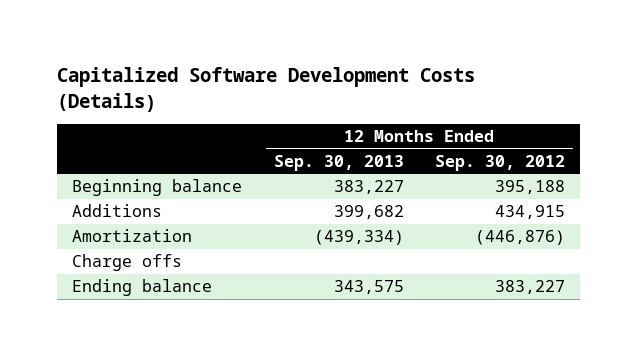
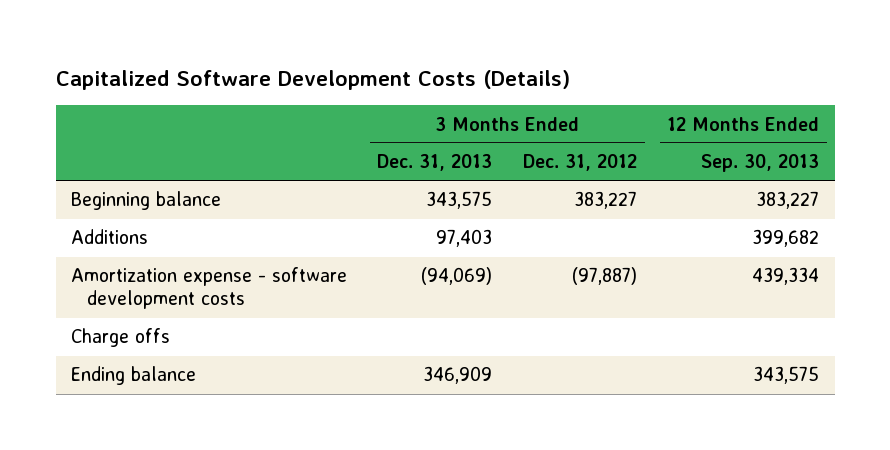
- | 12 Months Ended Sep. 30, 2013 | 12 Months Ended Sep. 30, 2012
+ | 3 Months Ended Dec. 31, 2013 | 3 Months Ended Dec. 31, 2012 | 12 Months Ended Sep. 30, 2013
- Amortization | (439,334) | (446,876)
+ Amortization expense - software development costs | (94,069) | (97,887) | 439,334

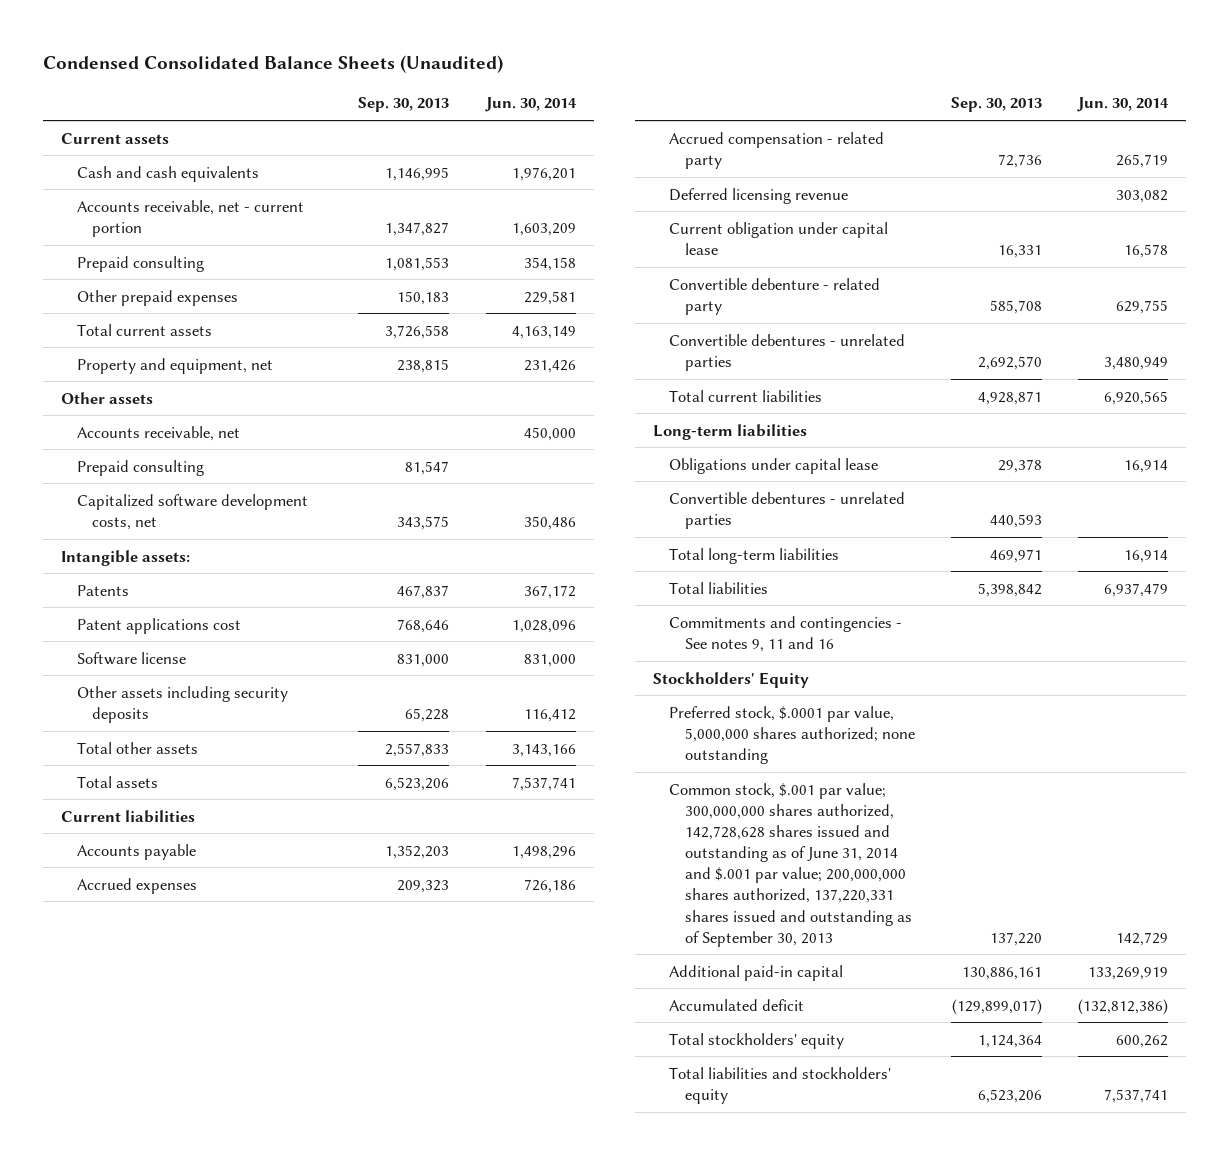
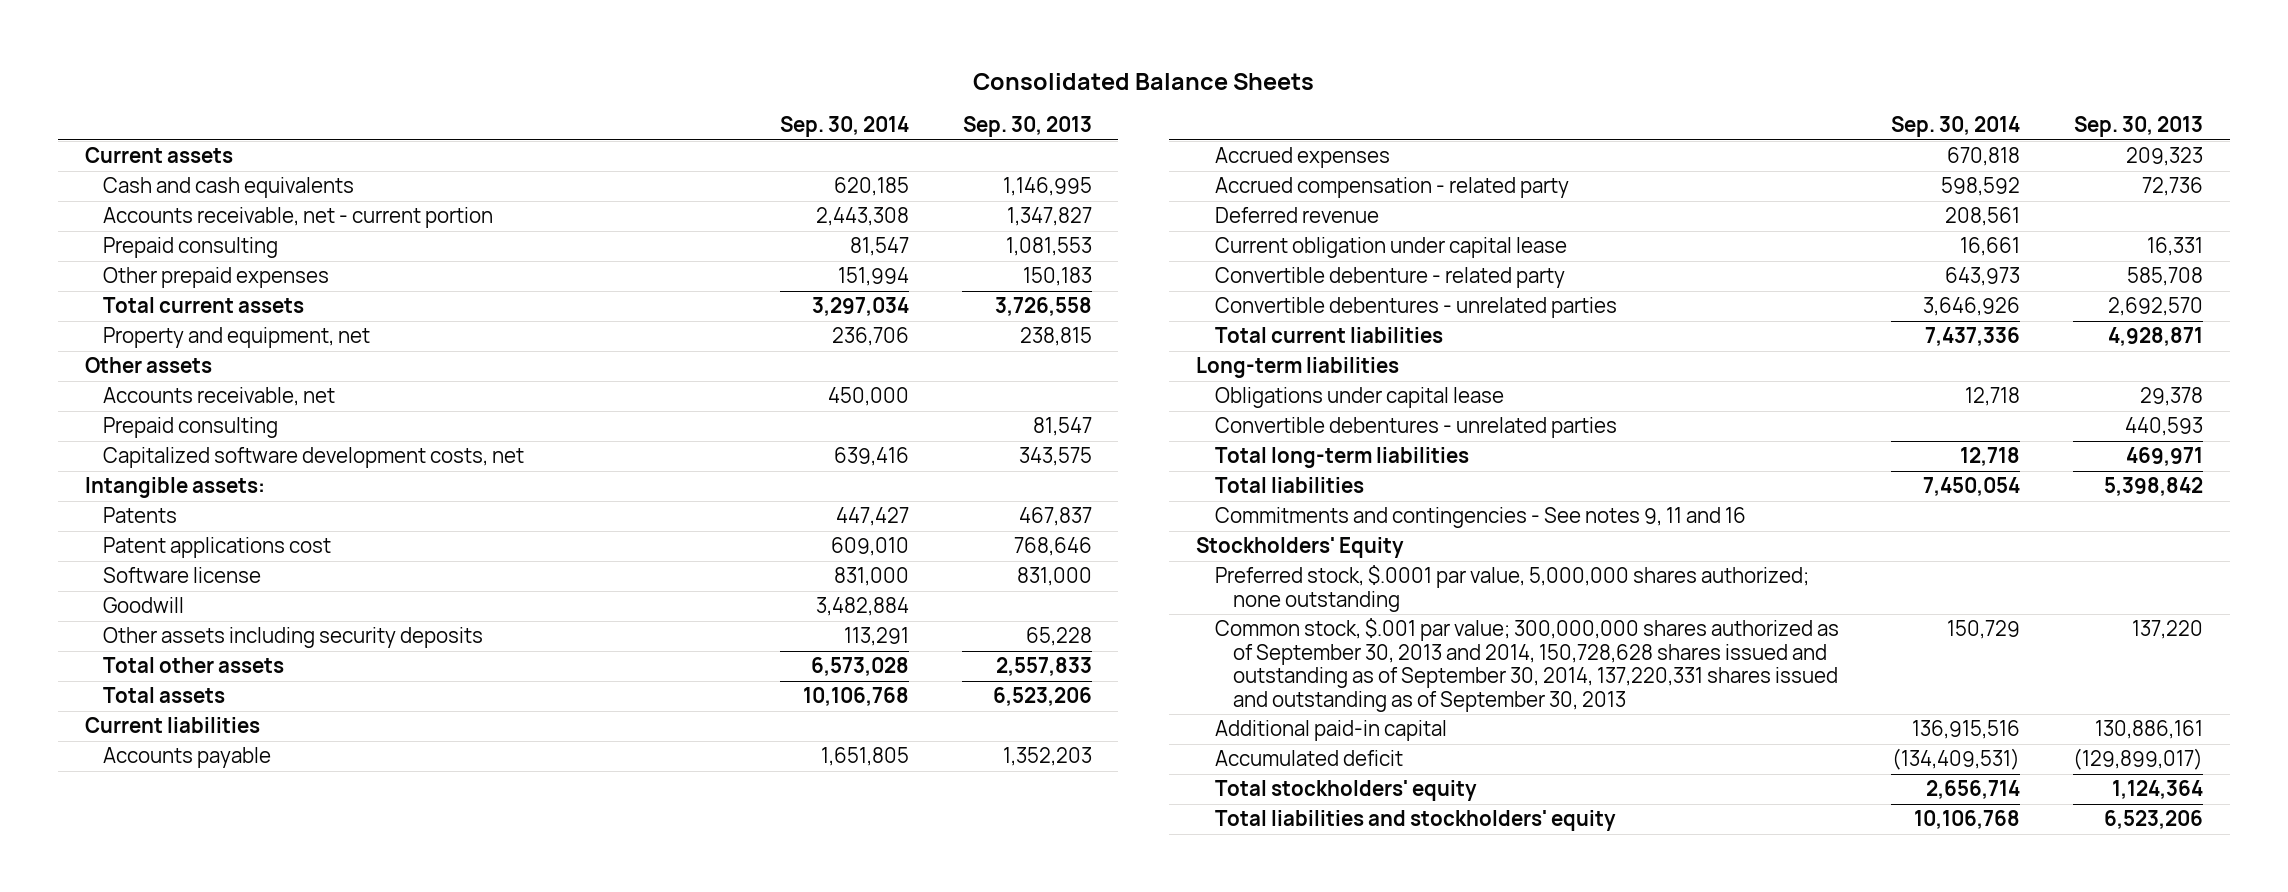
- Condensed Consolidated Balance Sheets (Unaudited)
+ Consolidated Balance Sheets
- | Sep. 30, 2013 | Jun. 30, 2014
+ | Sep. 30, 2014 | Sep. 30, 2013
+ Goodwill | 3,482,884 |
- Deferred licensing revenue | | 303,082
+ Deferred revenue | 208,561 |
- Common stock, $.001 par value; 300,000,000 shares authorized, 142,728,628 shares issued and outstanding as of June 31, 2014 and $.001 par value; 200,000,000 shares authorized, 137,220,331 shares issued and outstanding as of September 30, 2013 | 137,220 | 142,729
+ Common stock, $.001 par value; 300,000,000 shares authorized as of September 30, 2013 and 2014, 150,728,628 shares issued and outstanding as of September 30, 2014, 137,220,331 shares issued and outstanding as of September 30, 2013 | 150,729 | 137,220

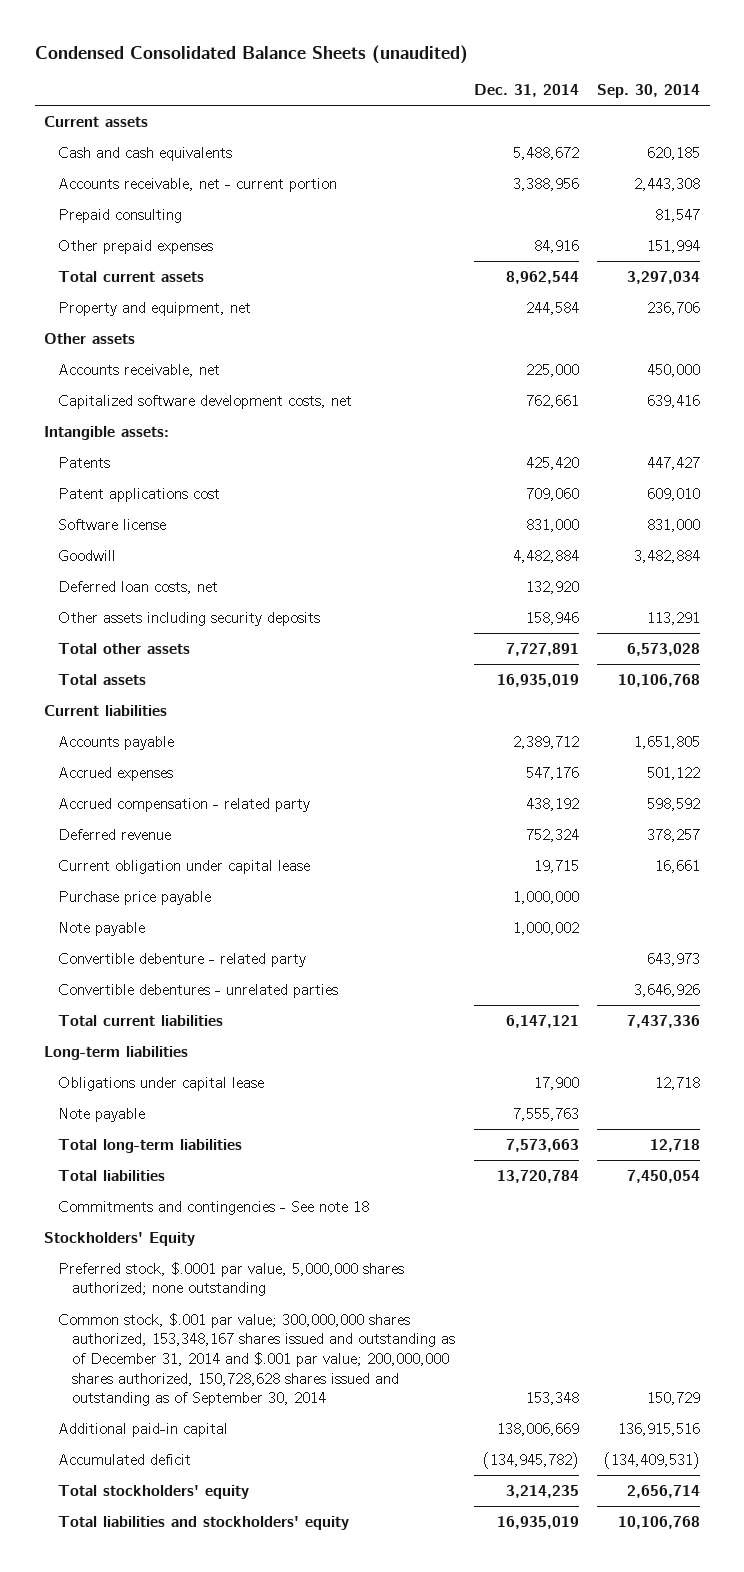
- Consolidated Balance Sheets
+ Condensed Consolidated Balance Sheets (unaudited)
- | Sep. 30, 2014 | Sep. 30, 2013
+ | Dec. 31, 2014 | Sep. 30, 2014
- Prepaid consulting | | 81,547
+ Deferred loan costs, net | 132,920 |
- Accrued expenses | 670,818 | 209,323
+ Accrued expenses | 547,176 | 501,122
- Deferred revenue | 208,561 |
+ Deferred revenue | 752,324 | 378,257
+ Purchase price payable | 1,000,000 |
+ Note payable | 1,000,002 |
- Convertible debentures - unrelated parties | | 440,593
+ Note payable | 7,555,763 |
- Commitments and contingencies - See notes 9, 11 and 16
+ Commitments and contingencies - See note 18
- Common stock, $.001 par value; 300,000,000 shares authorized as of September 30, 2013 and 2014, 150,728,628 shares issued and outstanding as of September 30, 2014, 137,220,331 shares issued and outstanding as of September 30, 2013 | 150,729 | 137,220
+ Common stock, $.001 par value; 300,000,000 shares authorized, 153,348,167 shares issued and outstanding as of December 31, 2014 and $.001 par value; 200,000,000 shares authorized, 150,728,628 shares issued and outstanding as of September 30, 2014 | 153,348 | 150,729

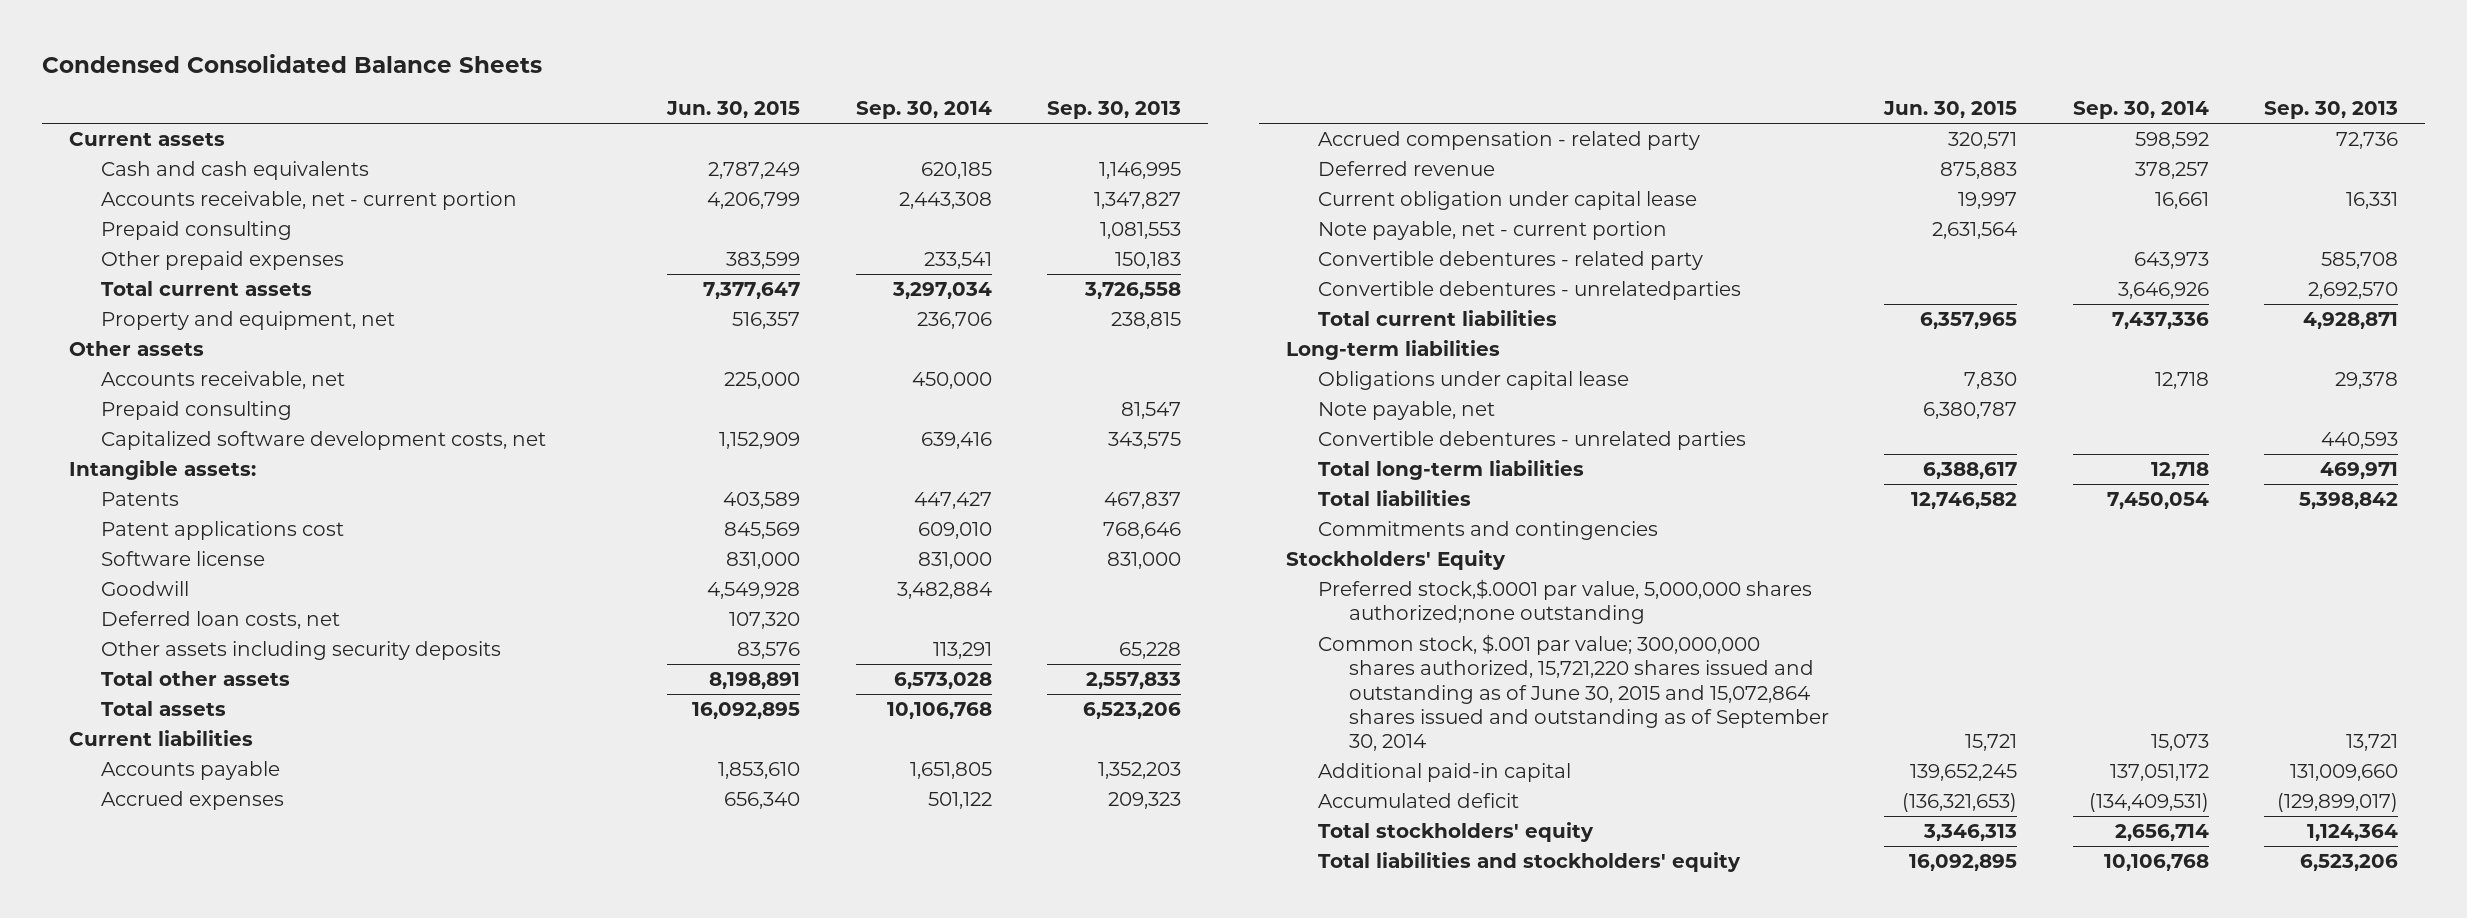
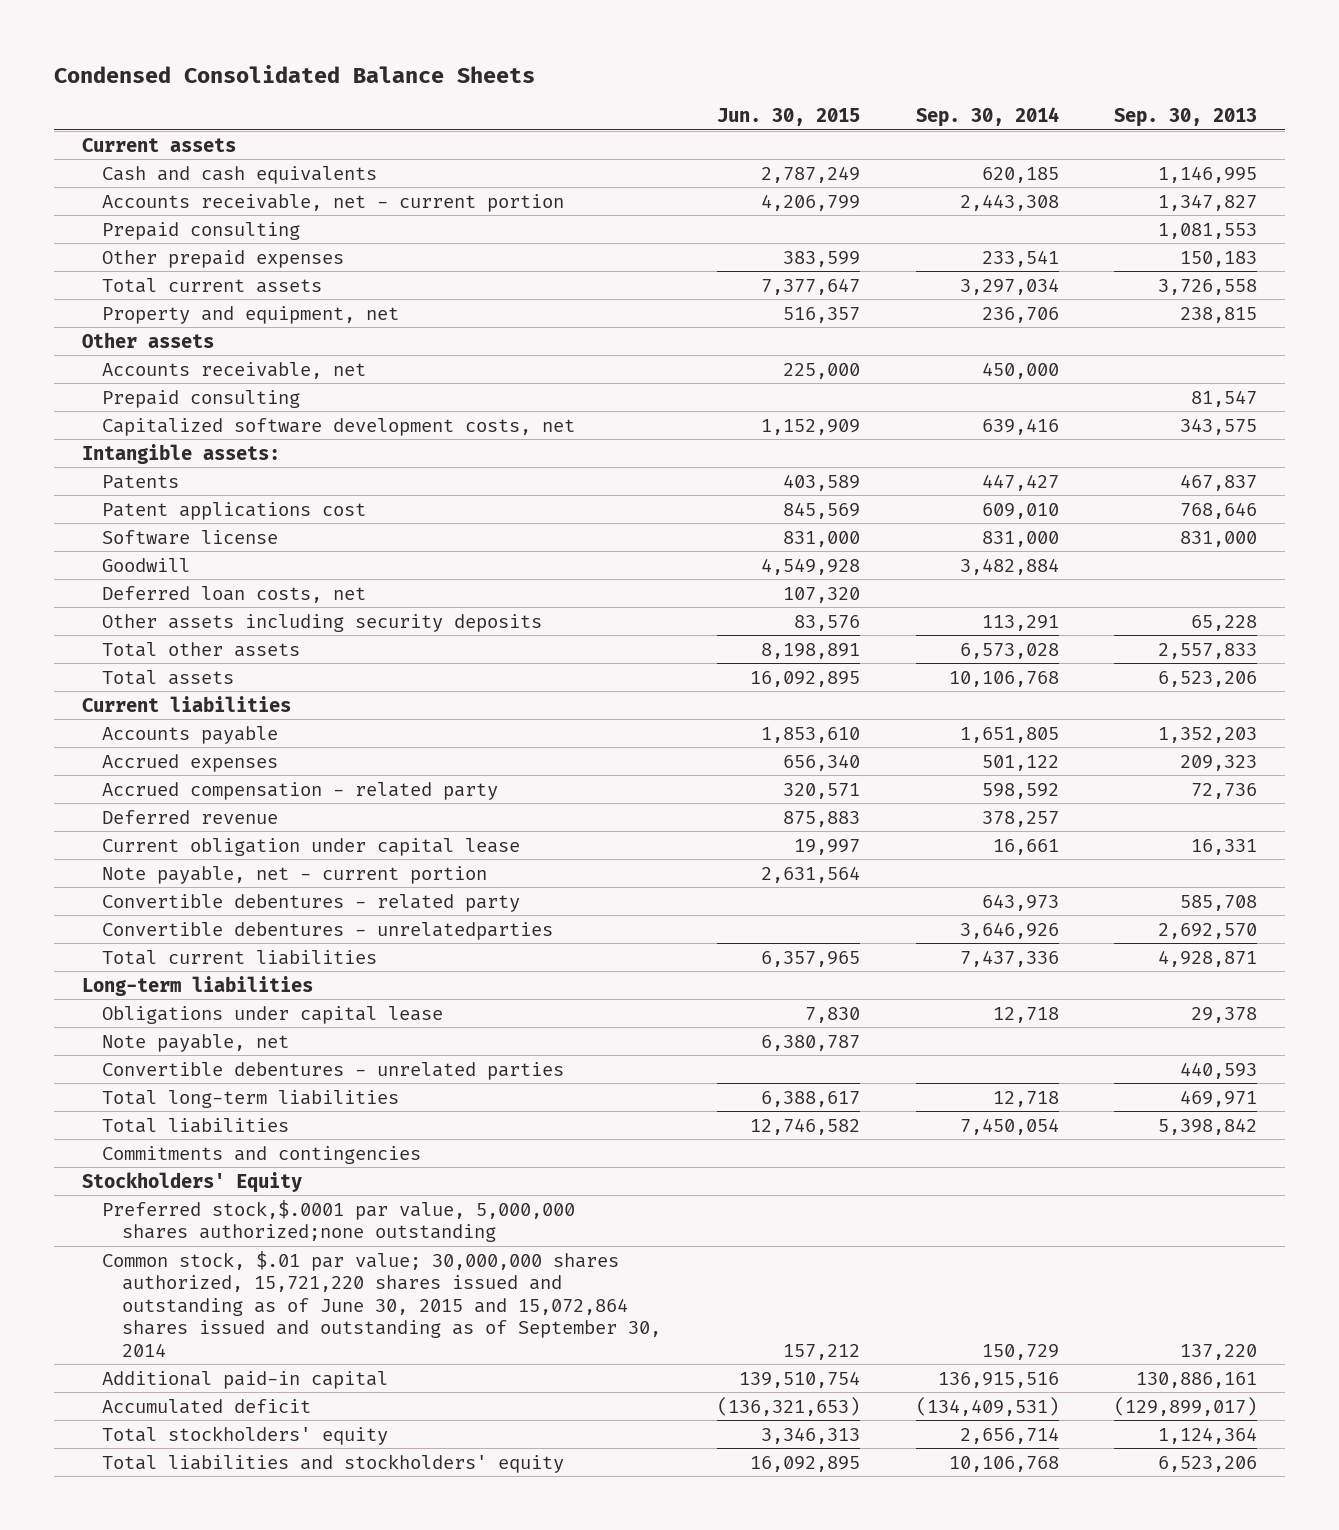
- Common stock, $.001 par value; 300,000,000 shares authorized, 15,721,220 shares issued and outstanding as of June 30, 2015 and 15,072,864 shares issued and outstanding as of September 30, 2014 | 15,721 | 15,073 | 13,721
- Additional paid-in capital | 139,652,245 | 137,051,172 | 131,009,660
+ Common stock, $.01 par value; 30,000,000 shares authorized, 15,721,220 shares issued and outstanding as of June 30, 2015 and 15,072,864 shares issued and outstanding as of September 30, 2014 | 157,212 | 150,729 | 137,220
+ Additional paid-in capital | 139,510,754 | 136,915,516 | 130,886,161

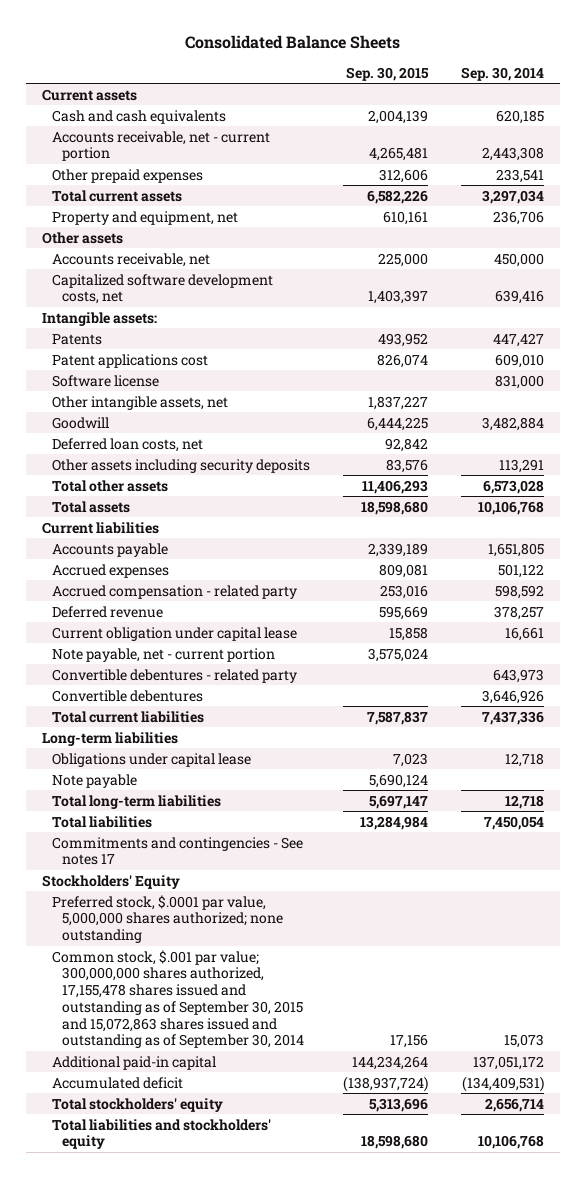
- Condensed Consolidated Balance Sheets
+ Consolidated Balance Sheets
- | Jun. 30, 2015 | Sep. 30, 2014 | Sep. 30, 2013
+ | Sep. 30, 2015 | Sep. 30, 2014
- Prepaid consulting | | | 1,081,553
- Prepaid consulting | | | 81,547
+ Other intangible assets, net | 1,837,227 |
- Convertible debentures - unrelatedparties | | 3,646,926 | 2,692,570
+ Convertible debentures | | 3,646,926
- Note payable, net | 6,380,787 | |
- Convertible debentures - unrelated parties | | | 440,593
+ Note payable | 5,690,124 |
- Commitments and contingencies
+ Commitments and contingencies - See notes 17
- Preferred stock,$.0001 par value, 5,000,000 shares authorized;none outstanding
- Common stock, $.01 par value; 30,000,000 shares authorized, 15,721,220 shares issued and outstanding as of June 30, 2015 and 15,072,864 shares issued and outstanding as of September 30, 2014 | 157,212 | 150,729 | 137,220
- Additional paid-in capital | 139,510,754 | 136,915,516 | 130,886,161
+ Preferred stock, $.0001 par value, 5,000,000 shares authorized; none outstanding
+ Common stock, $.001 par value; 300,000,000 shares authorized, 17,155,478 shares issued and outstanding as of September 30, 2015 and 15,072,863 shares issued and outstanding as of September 30, 2014 | 17,156 | 15,073
+ Additional paid-in capital | 144,234,264 | 137,051,172

